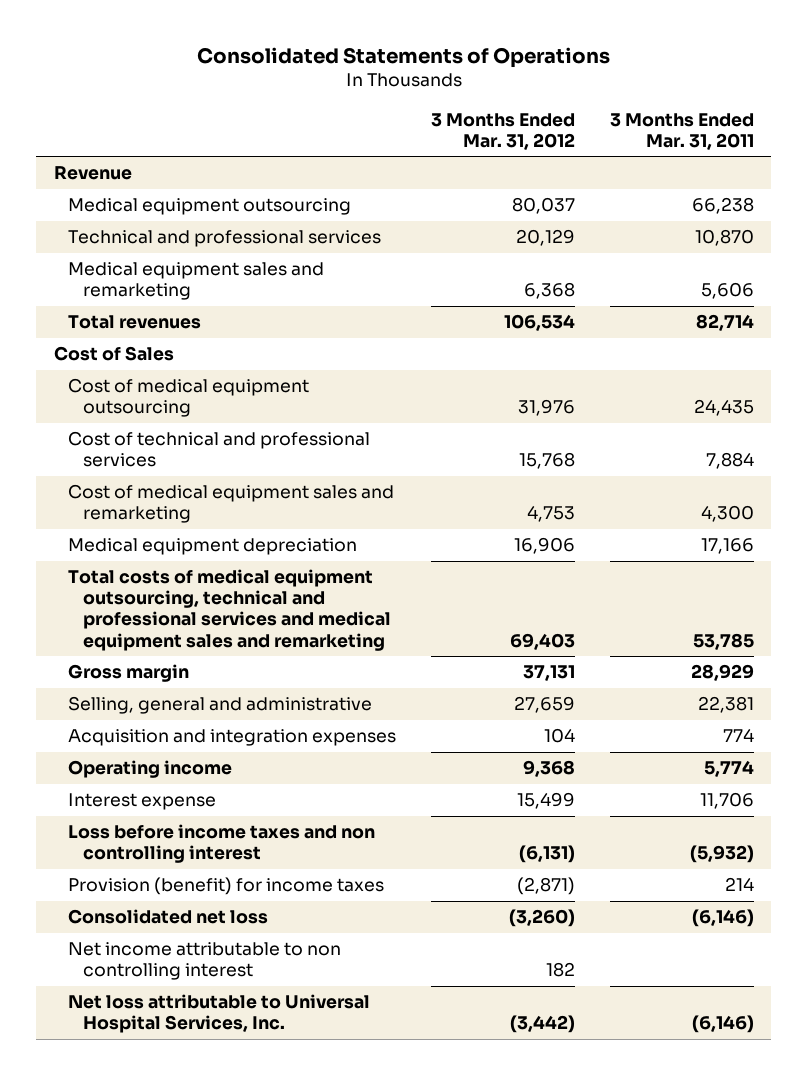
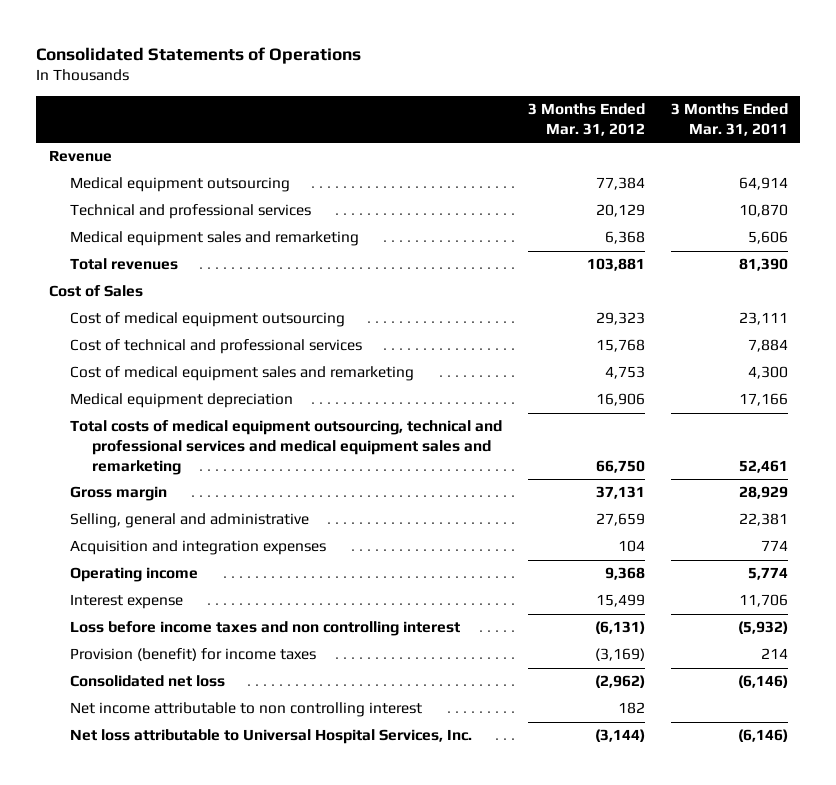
- Medical equipment outsourcing | 80,037 | 66,238
+ Medical equipment outsourcing | 77,384 | 64,914
- Total revenues | 106,534 | 82,714
+ Total revenues | 103,881 | 81,390
- Cost of medical equipment outsourcing | 31,976 | 24,435
+ Cost of medical equipment outsourcing | 29,323 | 23,111
- Total costs of medical equipment outsourcing, technical and professional services and medical equipment sales and remarketing | 69,403 | 53,785
+ Total costs of medical equipment outsourcing, technical and professional services and medical equipment sales and remarketing | 66,750 | 52,461
- Provision (benefit) for income taxes | (2,871) | 214
- Consolidated net loss | (3,260) | (6,146)
+ Provision (benefit) for income taxes | (3,169) | 214
+ Consolidated net loss | (2,962) | (6,146)
- Net loss attributable to Universal Hospital Services, Inc. | (3,442) | (6,146)
+ Net loss attributable to Universal Hospital Services, Inc. | (3,144) | (6,146)

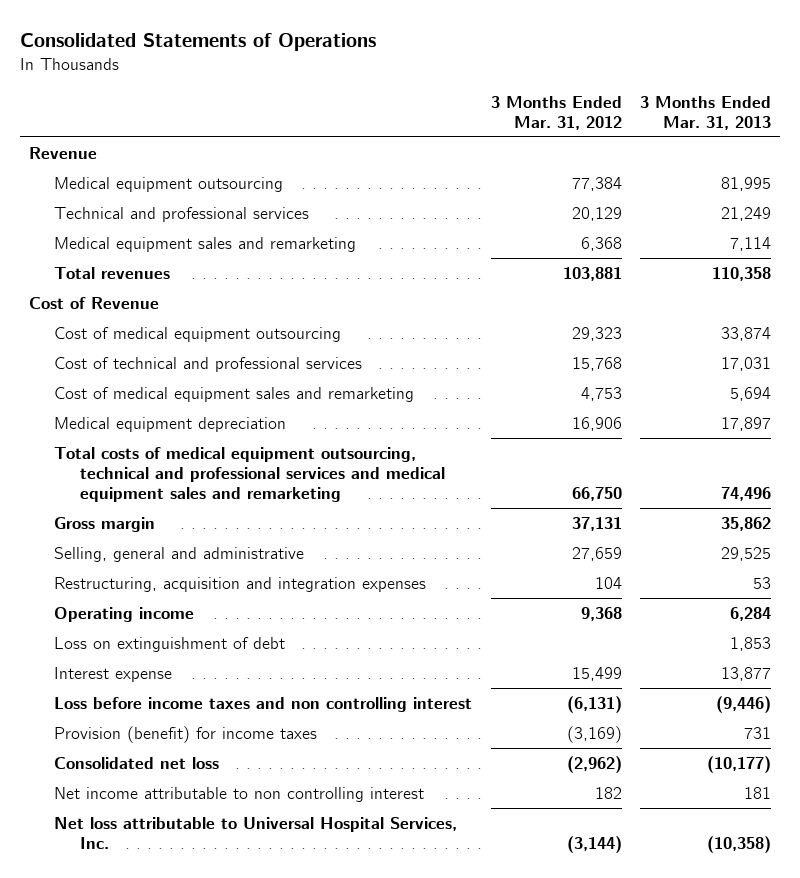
- | 3 Months Ended Mar. 31, 2012 | 3 Months Ended Mar. 31, 2011
+ | 3 Months Ended Mar. 31, 2012 | 3 Months Ended Mar. 31, 2013
- Cost of Sales
+ Cost of Revenue
- Acquisition and integration expenses | 104 | 774
+ Restructuring, acquisition and integration expenses | 104 | 53
+ Loss on extinguishment of debt | | 1,853

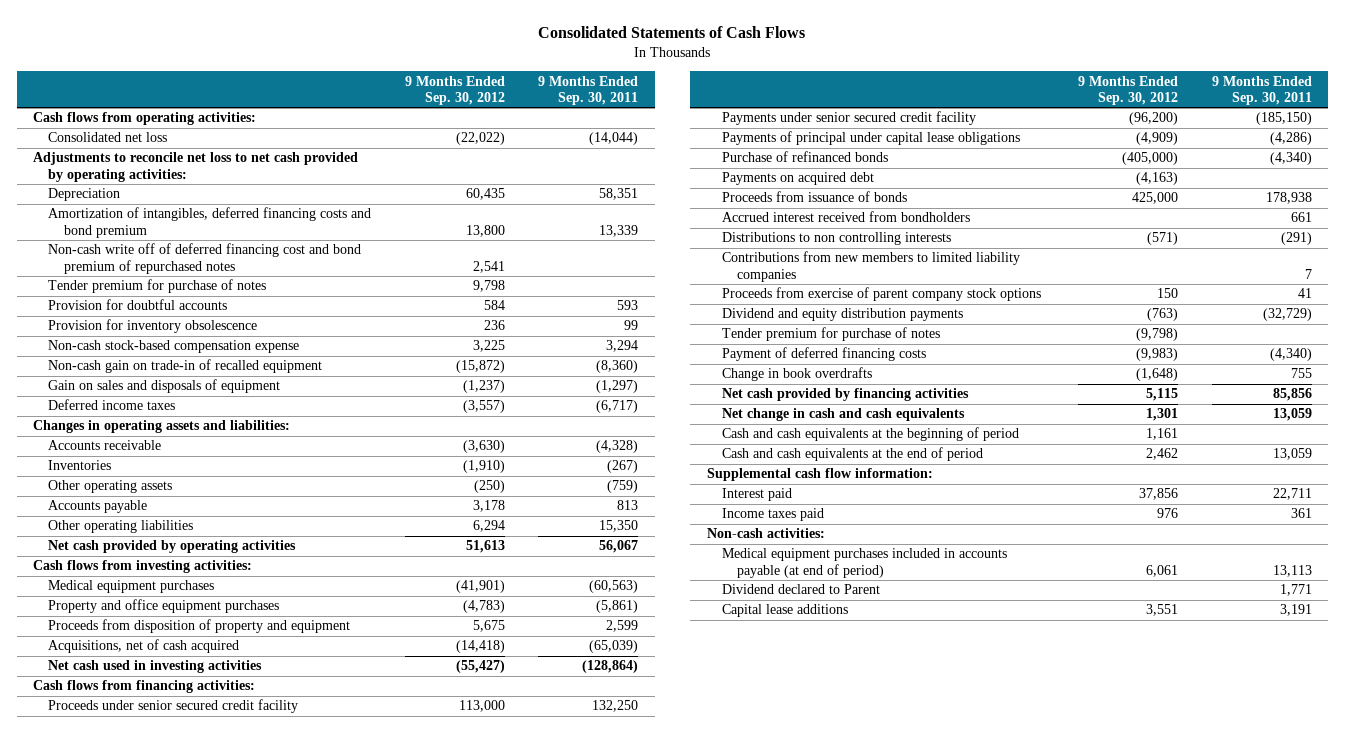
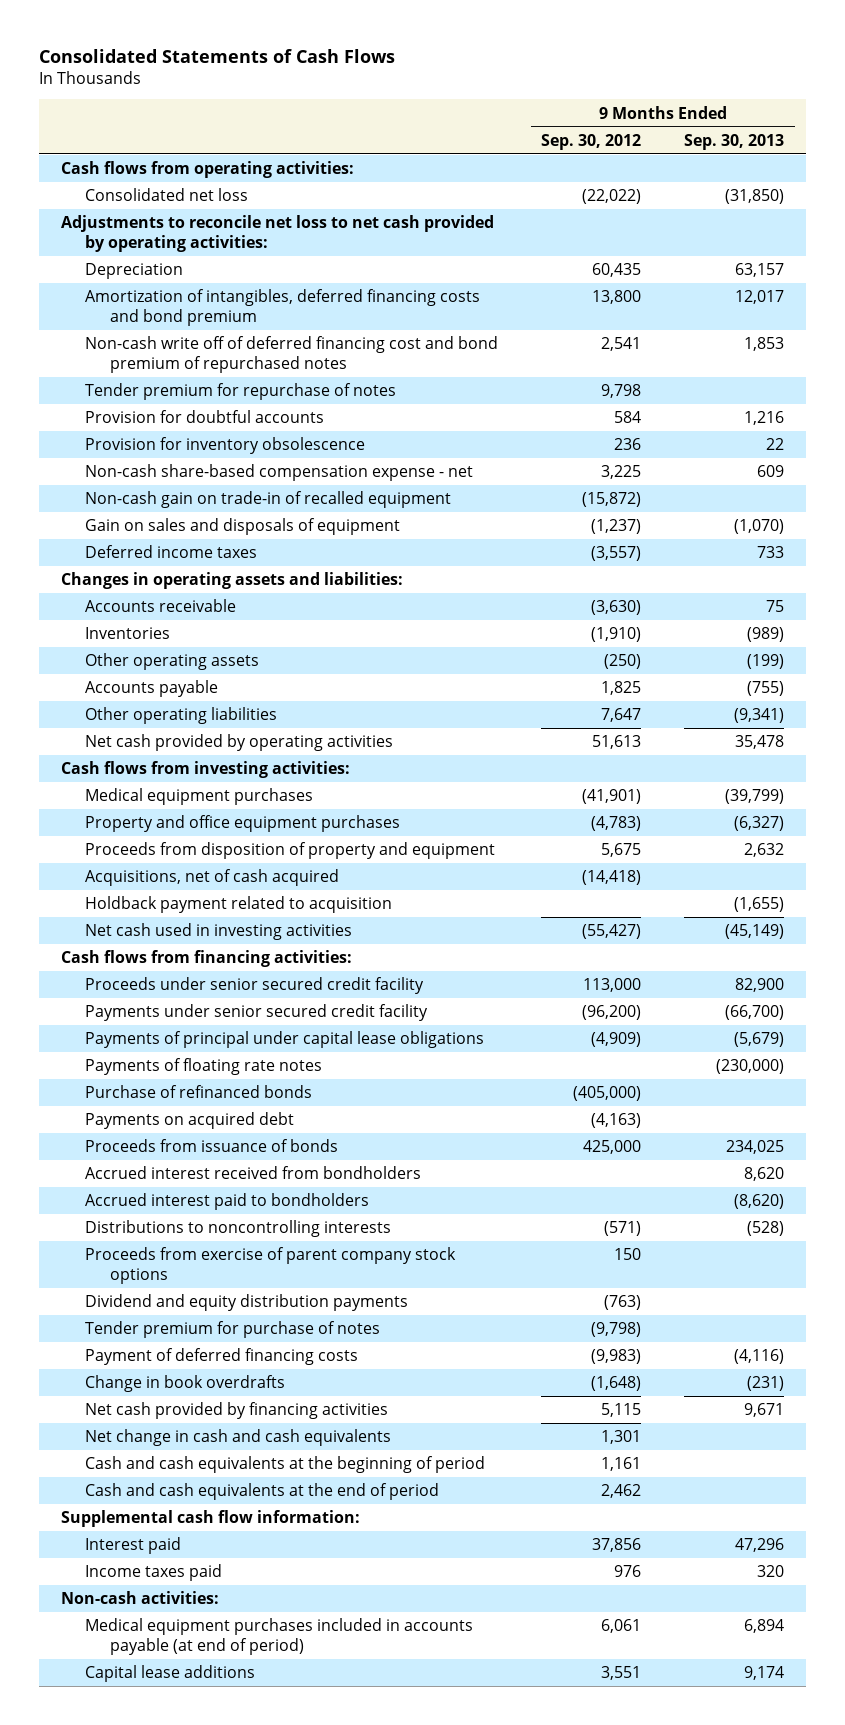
- | 9 Months Ended Sep. 30, 2012 | 9 Months Ended Sep. 30, 2011
+ | 9 Months Ended Sep. 30, 2012 | 9 Months Ended Sep. 30, 2013
- Tender premium for purchase of notes | 9,798 |
+ Tender premium for repurchase of notes | 9,798 |
- Non-cash stock-based compensation expense | 3,225 | 3,294
+ Non-cash share-based compensation expense - net | 3,225 | 609
- Accounts payable | 3,178 | 813
- Other operating liabilities | 6,294 | 15,350
+ Accounts payable | 1,825 | (755)
+ Other operating liabilities | 7,647 | (9,341)
+ Holdback payment related to acquisition | | (1,655)
+ Payments of floating rate notes | | (230,000)
- Distributions to non controlling interests | (571) | (291)
- Contributions from new members to limited liability companies | | 7
+ Accrued interest paid to bondholders | | (8,620)
+ Distributions to noncontrolling interests | (571) | (528)
- Dividend declared to Parent | | 1,771

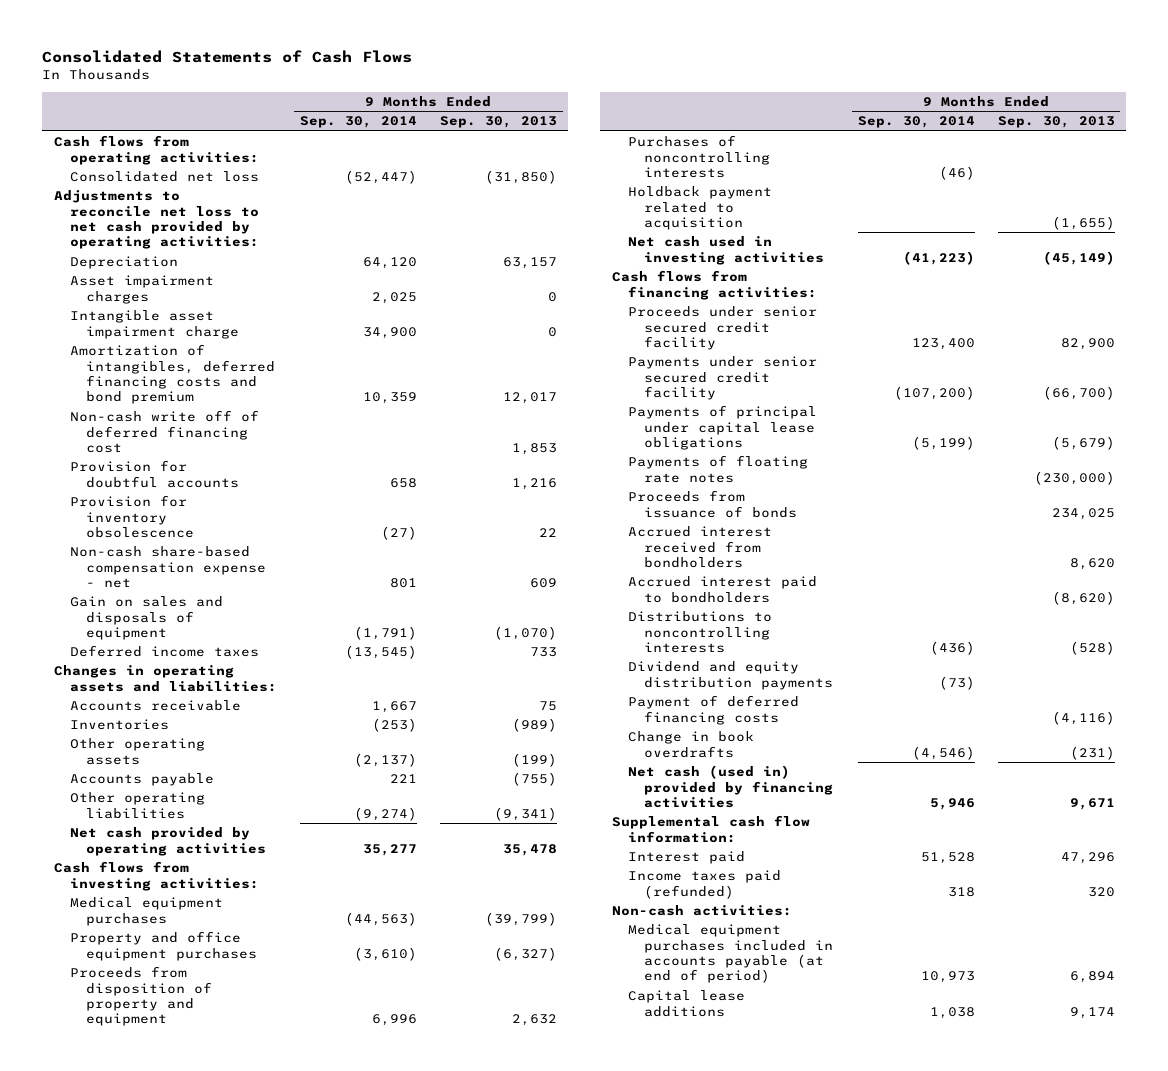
- | 9 Months Ended Sep. 30, 2012 | 9 Months Ended Sep. 30, 2013
+ | 9 Months Ended Sep. 30, 2014 | 9 Months Ended Sep. 30, 2013
+ Asset impairment charges | 2,025 | 0
+ Intangible asset impairment charge | 34,900 | 0
- Non-cash write off of deferred financing cost and bond premium of repurchased notes | 2,541 | 1,853
- Tender premium for repurchase of notes | 9,798 |
+ Non-cash write off of deferred financing cost | | 1,853
- Non-cash gain on trade-in of recalled equipment | (15,872) |
- Acquisitions, net of cash acquired | (14,418) |
+ Purchases of noncontrolling interests | (46) |
- Purchase of refinanced bonds | (405,000) |
- Payments on acquired debt | (4,163) |
- Proceeds from exercise of parent company stock options | 150 |
- Tender premium for purchase of notes | (9,798) |
- Net cash provided by financing activities | 5,115 | 9,671
- Net change in cash and cash equivalents | 1,301 |
- Cash and cash equivalents at the beginning of period | 1,161 |
- Cash and cash equivalents at the end of period | 2,462 |
+ Net cash (used in) provided by financing activities | 5,946 | 9,671
- Income taxes paid | 976 | 320
+ Income taxes paid (refunded) | 318 | 320

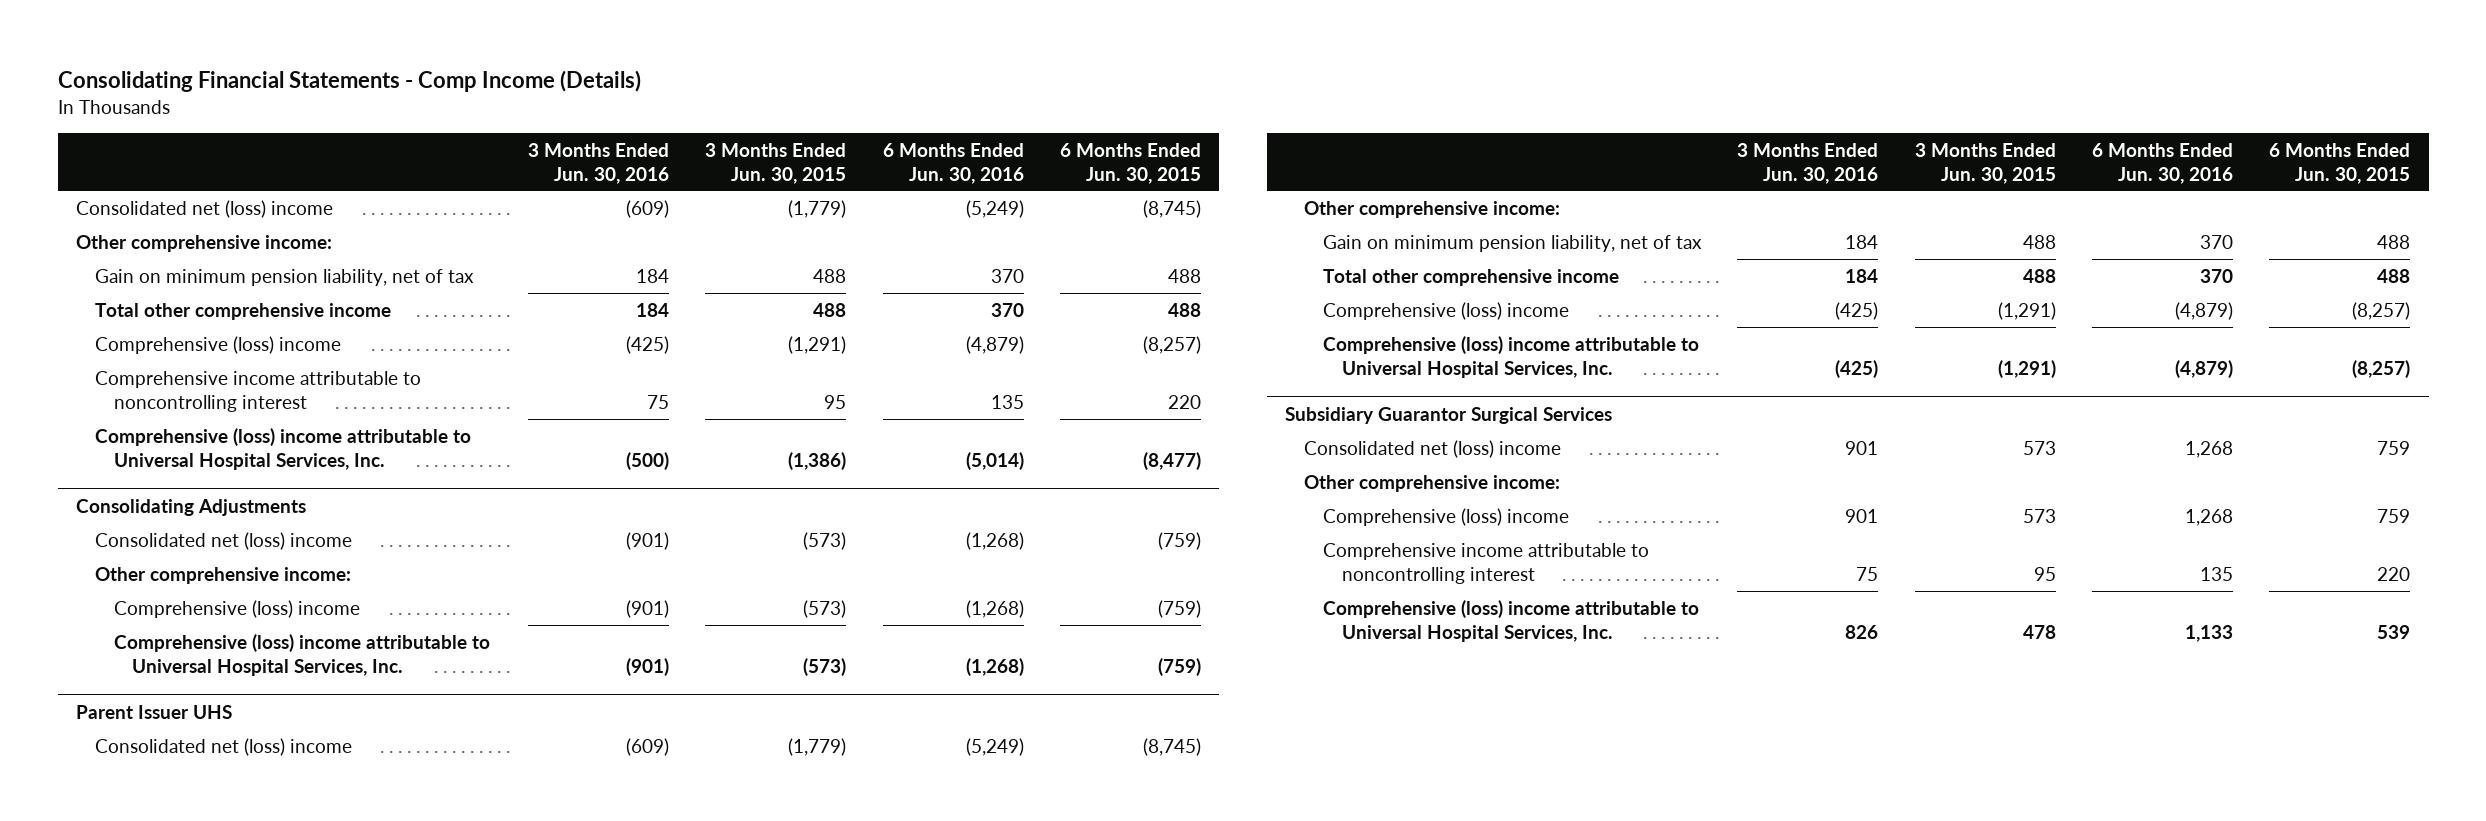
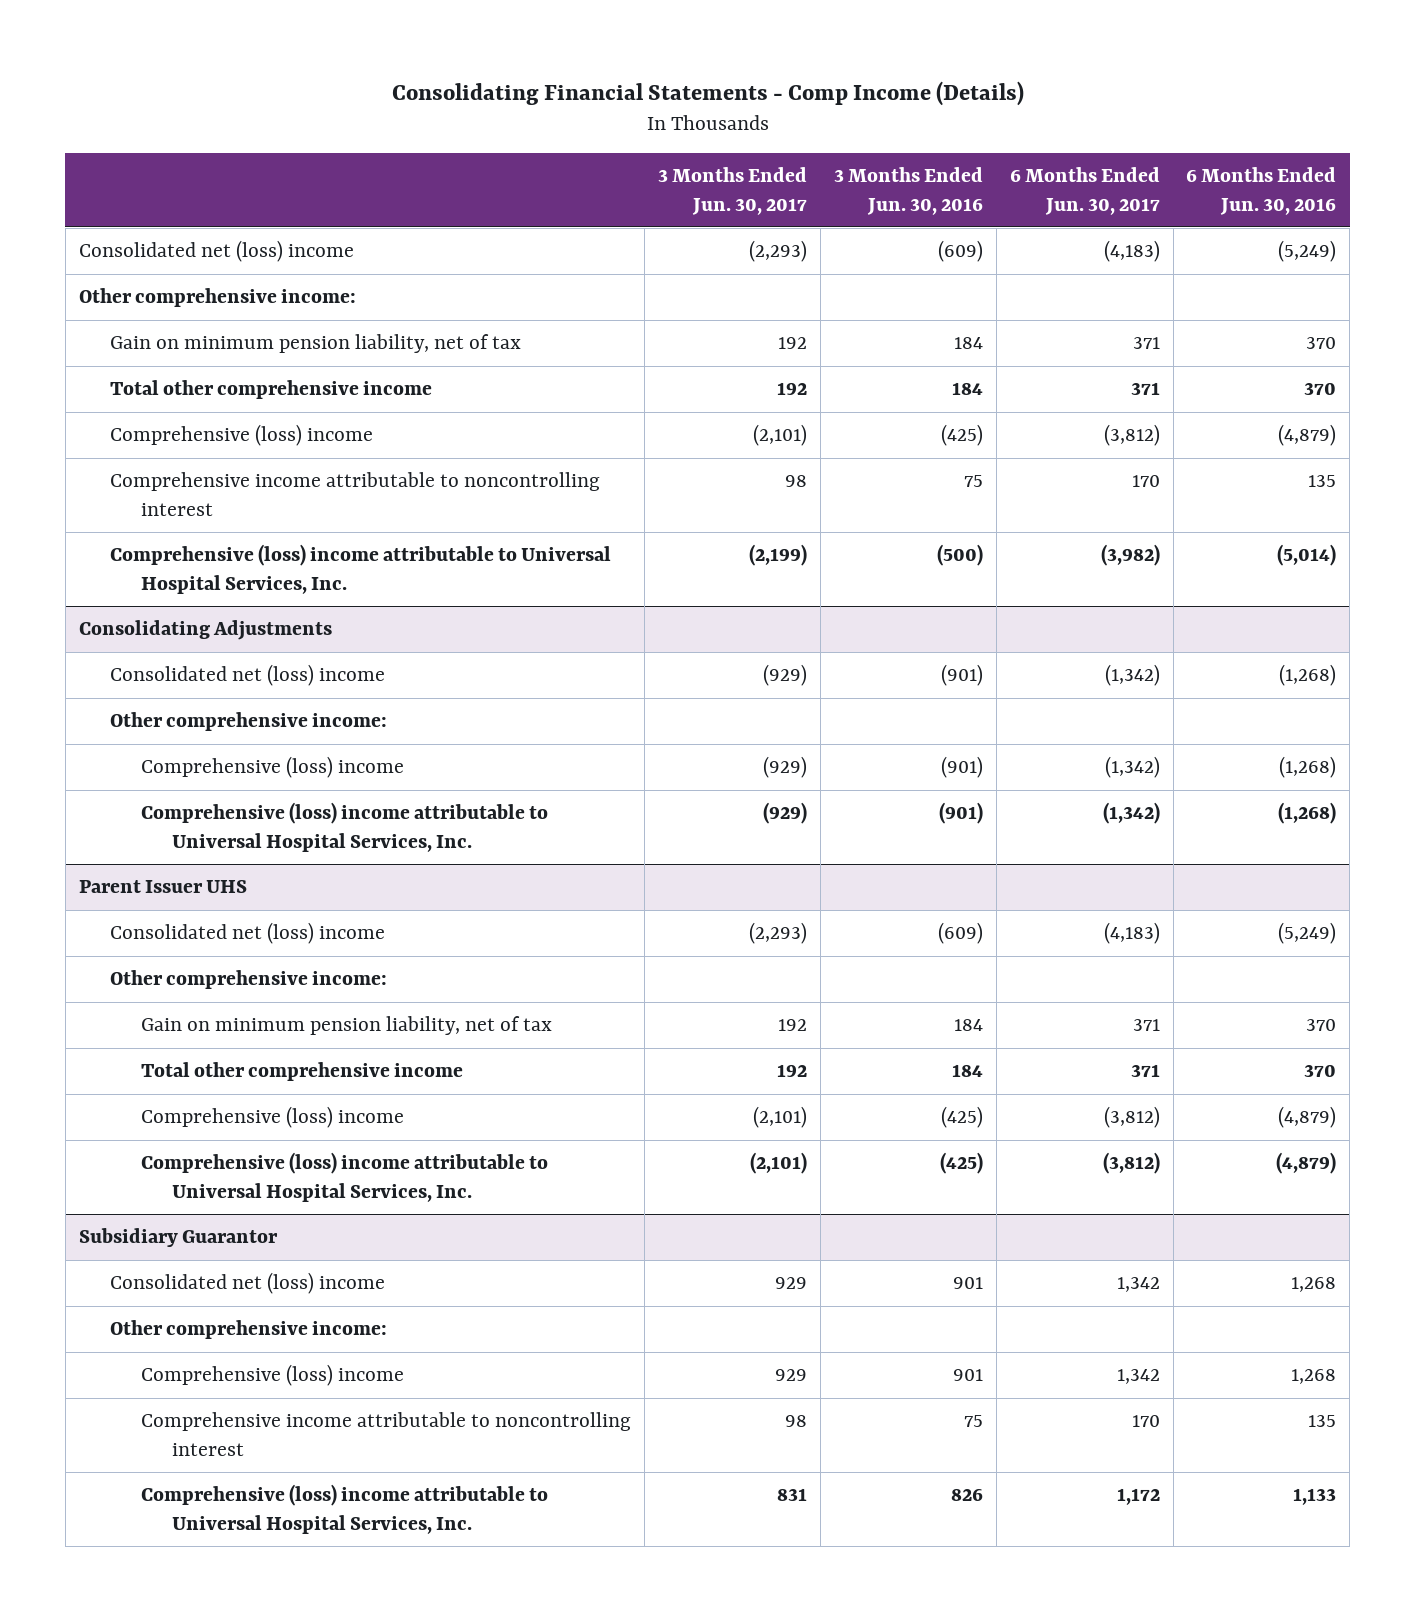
- | 3 Months Ended Jun. 30, 2016 | 3 Months Ended Jun. 30, 2015 | 6 Months Ended Jun. 30, 2016 | 6 Months Ended Jun. 30, 2015
+ | 3 Months Ended Jun. 30, 2017 | 3 Months Ended Jun. 30, 2016 | 6 Months Ended Jun. 30, 2017 | 6 Months Ended Jun. 30, 2016
- Subsidiary Guarantor Surgical Services
+ Subsidiary Guarantor

